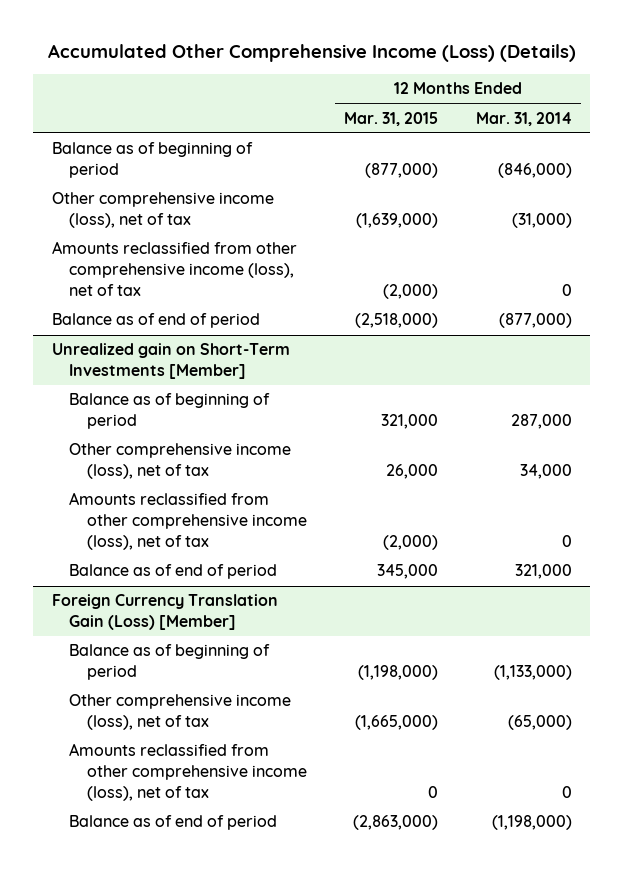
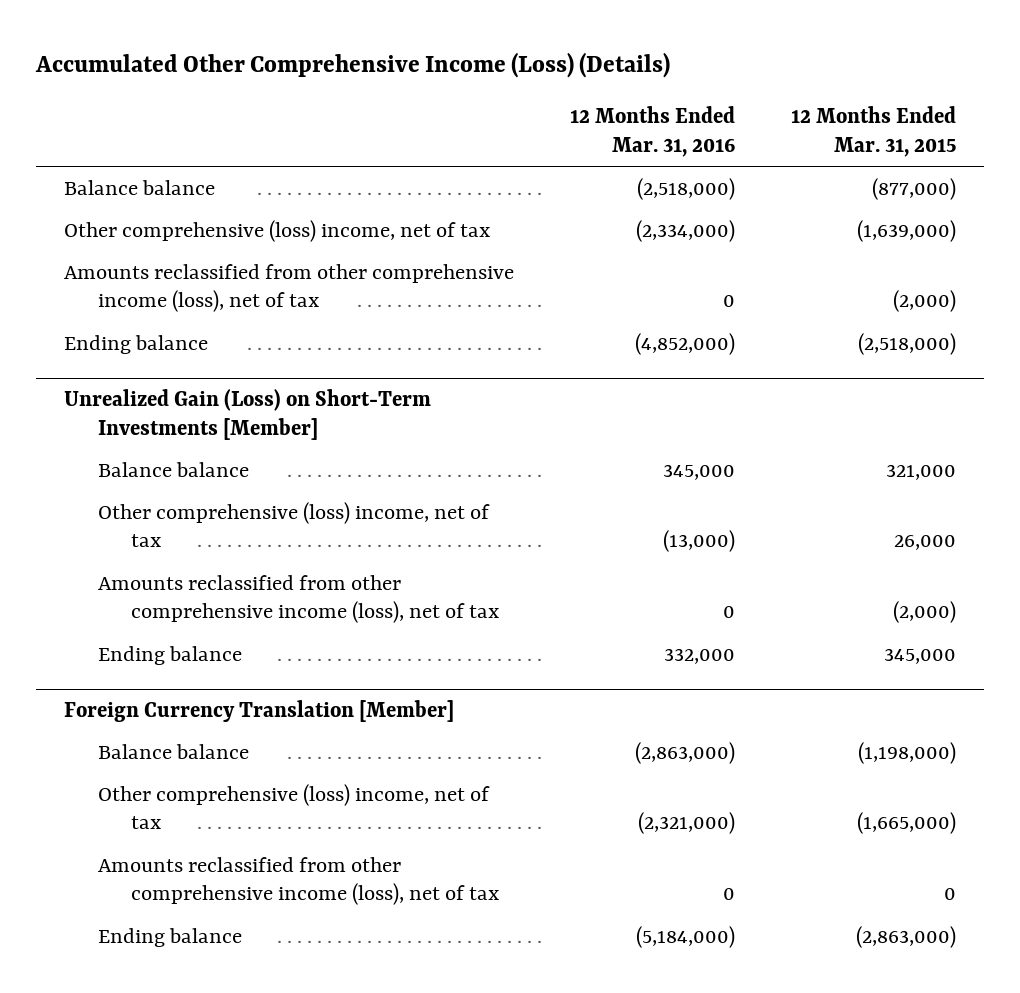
- | 12 Months Ended Mar. 31, 2015 | 12 Months Ended Mar. 31, 2014
+ | 12 Months Ended Mar. 31, 2016 | 12 Months Ended Mar. 31, 2015
- Balance as of beginning of period | (877,000) | (846,000)
- Other comprehensive income (loss), net of tax | (1,639,000) | (31,000)
+ Balance balance | (2,518,000) | (877,000)
+ Other comprehensive (loss) income, net of tax | (2,334,000) | (1,639,000)
- Balance as of end of period | (2,518,000) | (877,000)
- Unrealized gain on Short-Term Investments [Member]
- Balance as of beginning of period | 321,000 | 287,000
- Other comprehensive income (loss), net of tax | 26,000 | 34,000
+ Ending balance | (4,852,000) | (2,518,000)
+ Unrealized Gain (Loss) on Short-Term Investments [Member]
+ Balance balance | 345,000 | 321,000
+ Other comprehensive (loss) income, net of tax | (13,000) | 26,000
- Balance as of end of period | 345,000 | 321,000
- Foreign Currency Translation Gain (Loss) [Member]
- Balance as of beginning of period | (1,198,000) | (1,133,000)
- Other comprehensive income (loss), net of tax | (1,665,000) | (65,000)
+ Ending balance | 332,000 | 345,000
+ Foreign Currency Translation [Member]
+ Balance balance | (2,863,000) | (1,198,000)
+ Other comprehensive (loss) income, net of tax | (2,321,000) | (1,665,000)
- Balance as of end of period | (2,863,000) | (1,198,000)
+ Ending balance | (5,184,000) | (2,863,000)

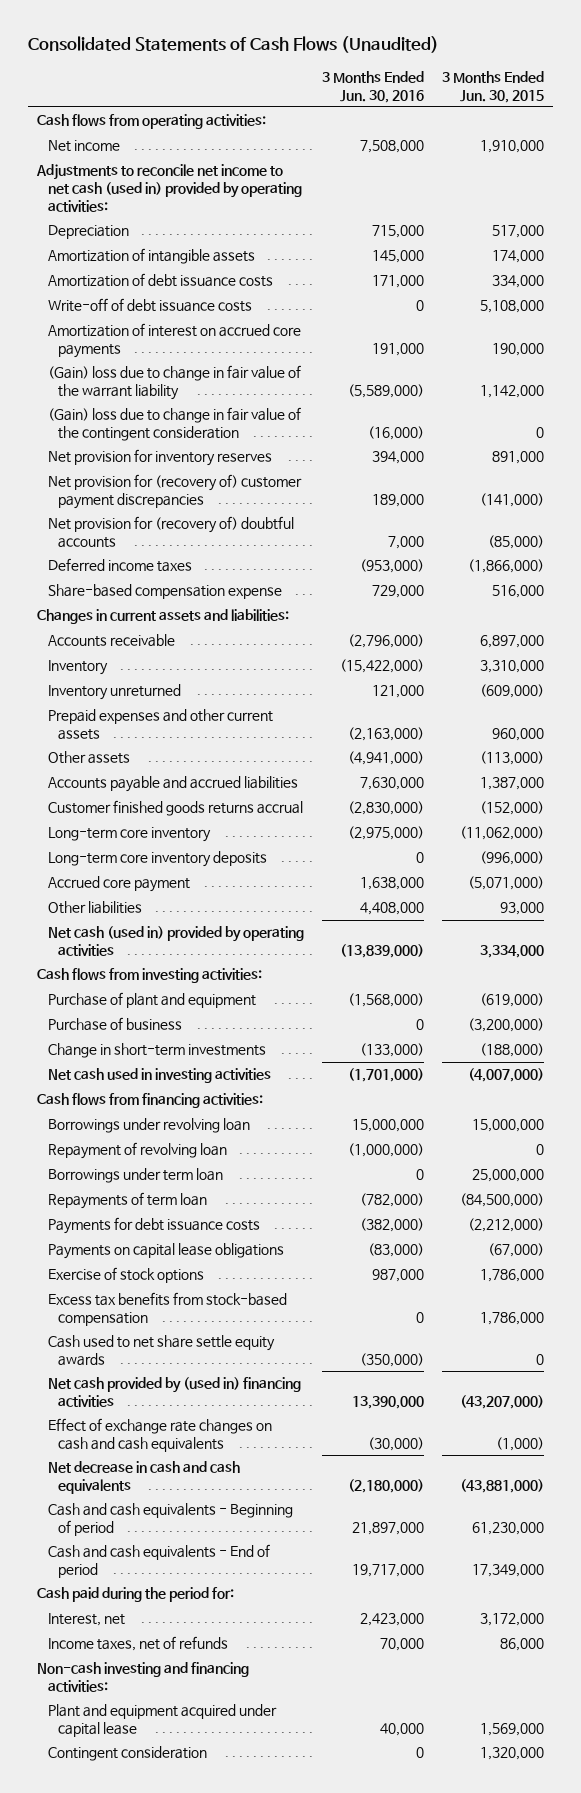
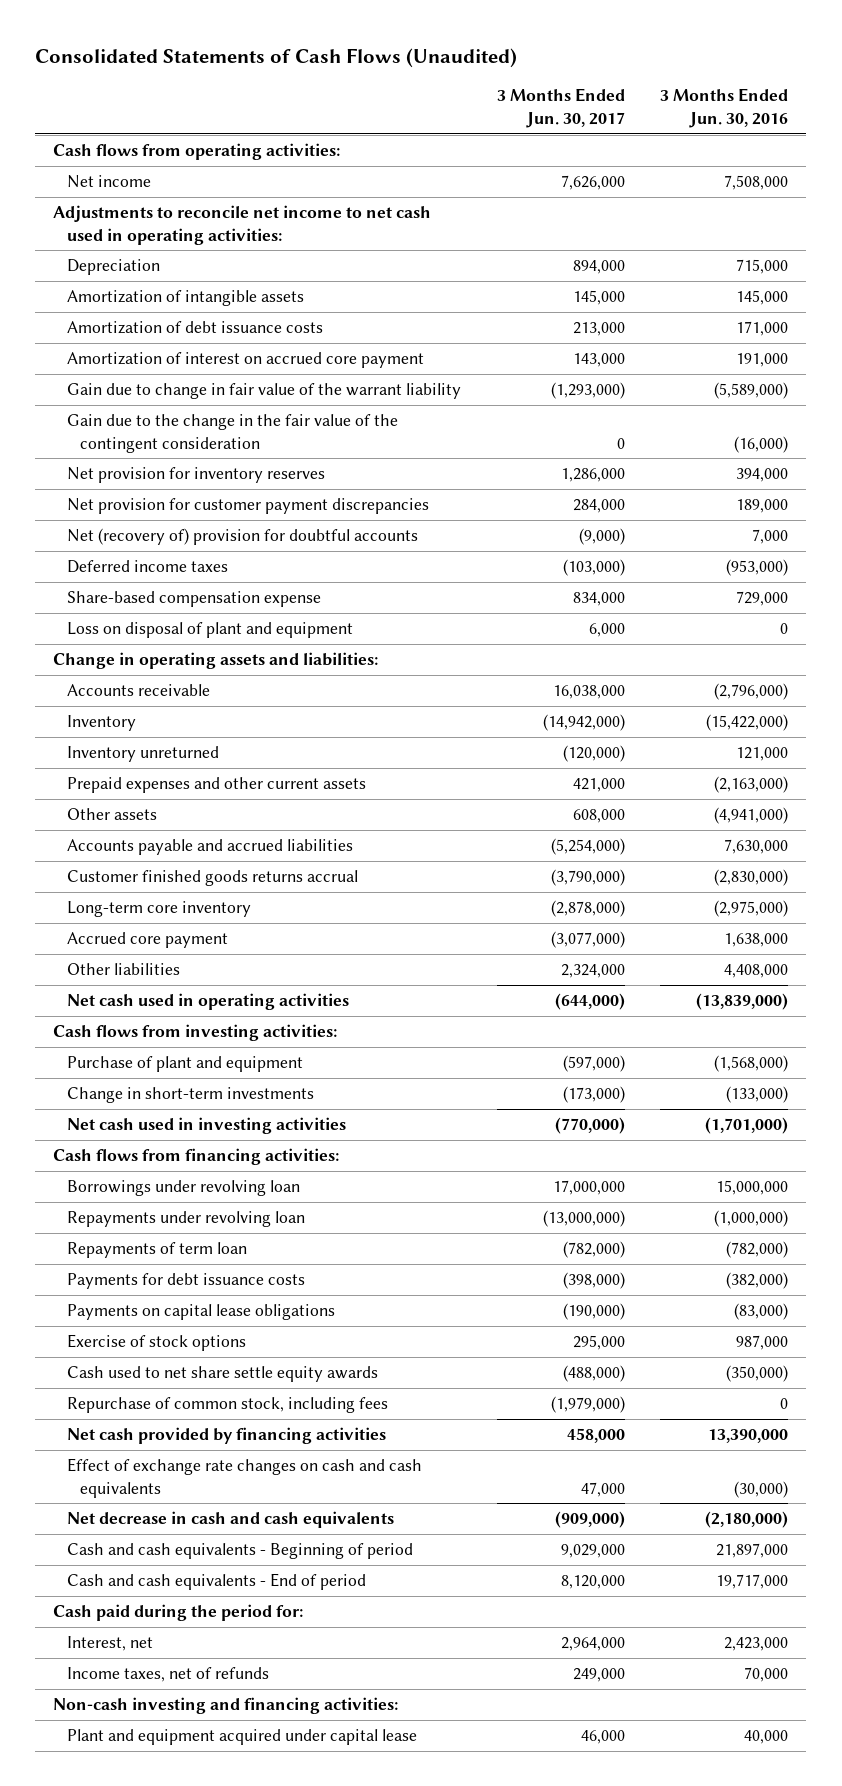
- | 3 Months Ended Jun. 30, 2016 | 3 Months Ended Jun. 30, 2015
+ | 3 Months Ended Jun. 30, 2017 | 3 Months Ended Jun. 30, 2016
- Adjustments to reconcile net income to net cash (used in) provided by operating activities:
+ Adjustments to reconcile net income to net cash used in operating activities:
- Write-off of debt issuance costs | 0 | 5,108,000
- Amortization of interest on accrued core payments | 191,000 | 190,000
- (Gain) loss due to change in fair value of the warrant liability | (5,589,000) | 1,142,000
- (Gain) loss due to change in fair value of the contingent consideration | (16,000) | 0
+ Amortization of interest on accrued core payment | 143,000 | 191,000
+ Gain due to change in fair value of the warrant liability | (1,293,000) | (5,589,000)
+ Gain due to the change in the fair value of the contingent consideration | 0 | (16,000)
- Net provision for (recovery of) customer payment discrepancies | 189,000 | (141,000)
- Net provision for (recovery of) doubtful accounts | 7,000 | (85,000)
+ Net provision for customer payment discrepancies | 284,000 | 189,000
+ Net (recovery of) provision for doubtful accounts | (9,000) | 7,000
- Changes in current assets and liabilities:
+ Loss on disposal of plant and equipment | 6,000 | 0
+ Change in operating assets and liabilities:
- Long-term core inventory deposits | 0 | (996,000)
- Net cash (used in) provided by operating activities | (13,839,000) | 3,334,000
+ Net cash used in operating activities | (644,000) | (13,839,000)
- Purchase of business | 0 | (3,200,000)
- Repayment of revolving loan | (1,000,000) | 0
- Borrowings under term loan | 0 | 25,000,000
+ Repayments under revolving loan | (13,000,000) | (1,000,000)
- Excess tax benefits from stock-based compensation | 0 | 1,786,000
- Net cash provided by (used in) financing activities | 13,390,000 | (43,207,000)
+ Repurchase of common stock, including fees | (1,979,000) | 0
+ Net cash provided by financing activities | 458,000 | 13,390,000
- Contingent consideration | 0 | 1,320,000

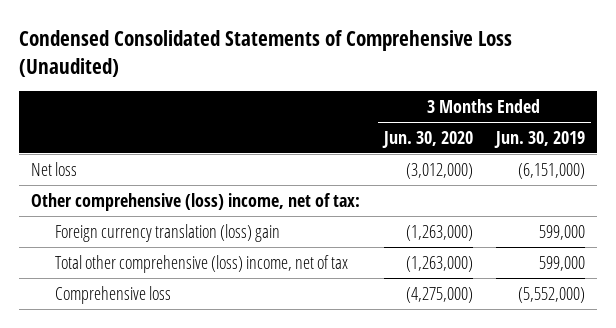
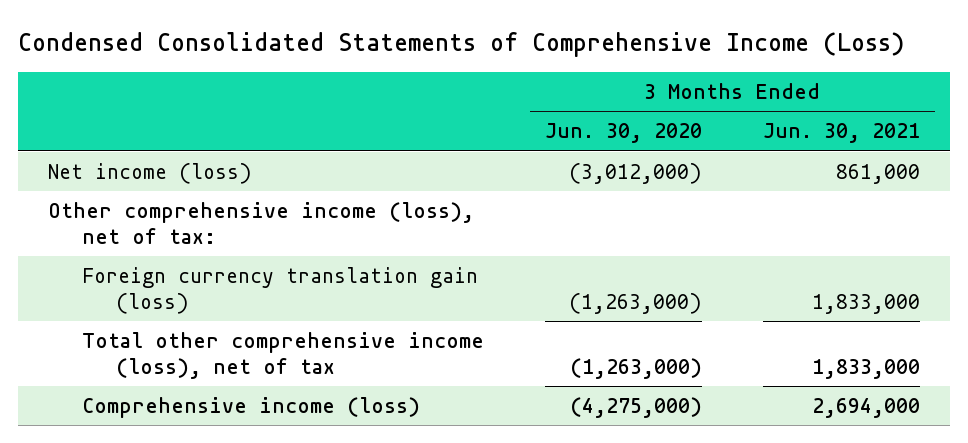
- Condensed Consolidated Statements of Comprehensive Loss (Unaudited)
+ Condensed Consolidated Statements of Comprehensive Income (Loss)
- | 3 Months Ended Jun. 30, 2020 | 3 Months Ended Jun. 30, 2019
+ | 3 Months Ended Jun. 30, 2020 | 3 Months Ended Jun. 30, 2021
- Net loss | (3,012,000) | (6,151,000)
- Other comprehensive (loss) income, net of tax:
- Foreign currency translation (loss) gain | (1,263,000) | 599,000
- Total other comprehensive (loss) income, net of tax | (1,263,000) | 599,000
- Comprehensive loss | (4,275,000) | (5,552,000)
+ Net income (loss) | (3,012,000) | 861,000
+ Other comprehensive income (loss), net of tax:
+ Foreign currency translation gain (loss) | (1,263,000) | 1,833,000
+ Total other comprehensive income (loss), net of tax | (1,263,000) | 1,833,000
+ Comprehensive income (loss) | (4,275,000) | 2,694,000

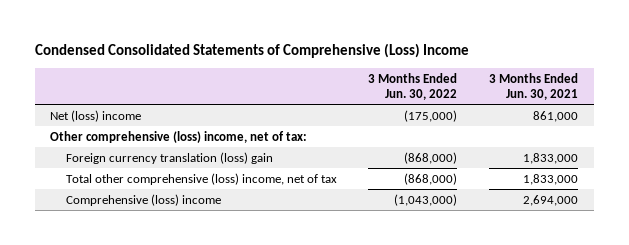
- Condensed Consolidated Statements of Comprehensive Income (Loss)
+ Condensed Consolidated Statements of Comprehensive (Loss) Income
- | 3 Months Ended Jun. 30, 2020 | 3 Months Ended Jun. 30, 2021
+ | 3 Months Ended Jun. 30, 2022 | 3 Months Ended Jun. 30, 2021
- Net income (loss) | (3,012,000) | 861,000
- Other comprehensive income (loss), net of tax:
- Foreign currency translation gain (loss) | (1,263,000) | 1,833,000
- Total other comprehensive income (loss), net of tax | (1,263,000) | 1,833,000
- Comprehensive income (loss) | (4,275,000) | 2,694,000
+ Net (loss) income | (175,000) | 861,000
+ Other comprehensive (loss) income, net of tax:
+ Foreign currency translation (loss) gain | (868,000) | 1,833,000
+ Total other comprehensive (loss) income, net of tax | (868,000) | 1,833,000
+ Comprehensive (loss) income | (1,043,000) | 2,694,000

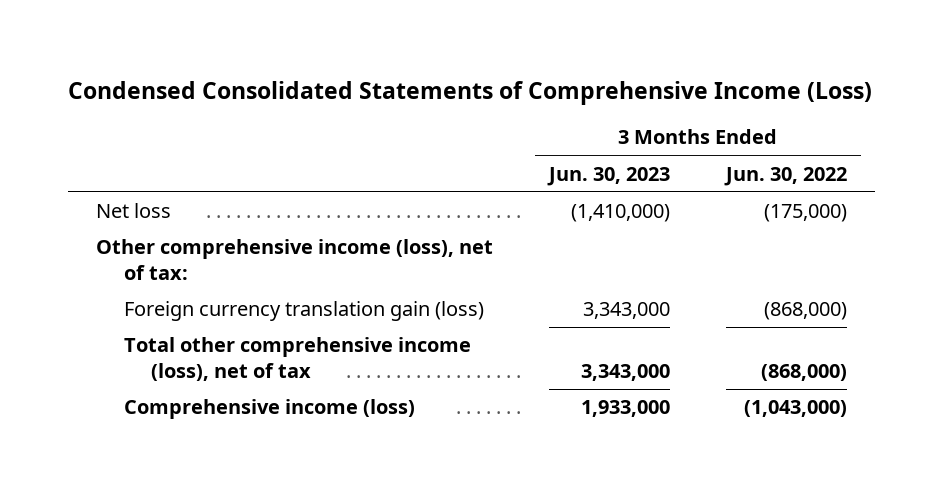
- Condensed Consolidated Statements of Comprehensive (Loss) Income
+ Condensed Consolidated Statements of Comprehensive Income (Loss)
- | 3 Months Ended Jun. 30, 2022 | 3 Months Ended Jun. 30, 2021
+ | 3 Months Ended Jun. 30, 2023 | 3 Months Ended Jun. 30, 2022
- Net (loss) income | (175,000) | 861,000
- Other comprehensive (loss) income, net of tax:
- Foreign currency translation (loss) gain | (868,000) | 1,833,000
- Total other comprehensive (loss) income, net of tax | (868,000) | 1,833,000
- Comprehensive (loss) income | (1,043,000) | 2,694,000
+ Net loss | (1,410,000) | (175,000)
+ Other comprehensive income (loss), net of tax:
+ Foreign currency translation gain (loss) | 3,343,000 | (868,000)
+ Total other comprehensive income (loss), net of tax | 3,343,000 | (868,000)
+ Comprehensive income (loss) | 1,933,000 | (1,043,000)

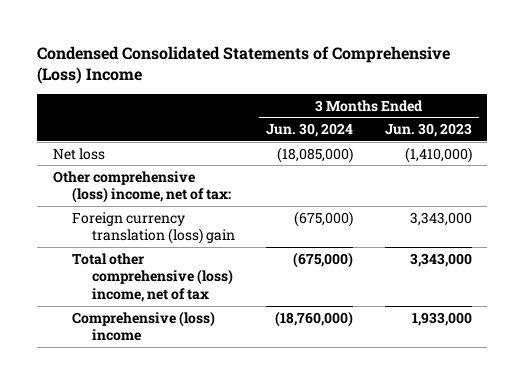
- Condensed Consolidated Statements of Comprehensive Income (Loss)
+ Condensed Consolidated Statements of Comprehensive (Loss) Income
- | 3 Months Ended Jun. 30, 2023 | 3 Months Ended Jun. 30, 2022
+ | 3 Months Ended Jun. 30, 2024 | 3 Months Ended Jun. 30, 2023
- Other comprehensive income (loss), net of tax:
- Foreign currency translation gain (loss) | 3,343,000 | (868,000)
- Total other comprehensive income (loss), net of tax | 3,343,000 | (868,000)
- Comprehensive income (loss) | 1,933,000 | (1,043,000)
+ Other comprehensive (loss) income, net of tax:
+ Foreign currency translation (loss) gain | (675,000) | 3,343,000
+ Total other comprehensive (loss) income, net of tax | (675,000) | 3,343,000
+ Comprehensive (loss) income | (18,760,000) | 1,933,000

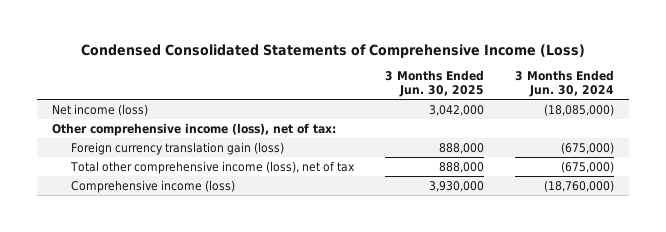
- Condensed Consolidated Statements of Comprehensive (Loss) Income
+ Condensed Consolidated Statements of Comprehensive Income (Loss)
- | 3 Months Ended Jun. 30, 2024 | 3 Months Ended Jun. 30, 2023
+ | 3 Months Ended Jun. 30, 2025 | 3 Months Ended Jun. 30, 2024
- Net loss | (18,085,000) | (1,410,000)
- Other comprehensive (loss) income, net of tax:
- Foreign currency translation (loss) gain | (675,000) | 3,343,000
- Total other comprehensive (loss) income, net of tax | (675,000) | 3,343,000
- Comprehensive (loss) income | (18,760,000) | 1,933,000
+ Net income (loss) | 3,042,000 | (18,085,000)
+ Other comprehensive income (loss), net of tax:
+ Foreign currency translation gain (loss) | 888,000 | (675,000)
+ Total other comprehensive income (loss), net of tax | 888,000 | (675,000)
+ Comprehensive income (loss) | 3,930,000 | (18,760,000)

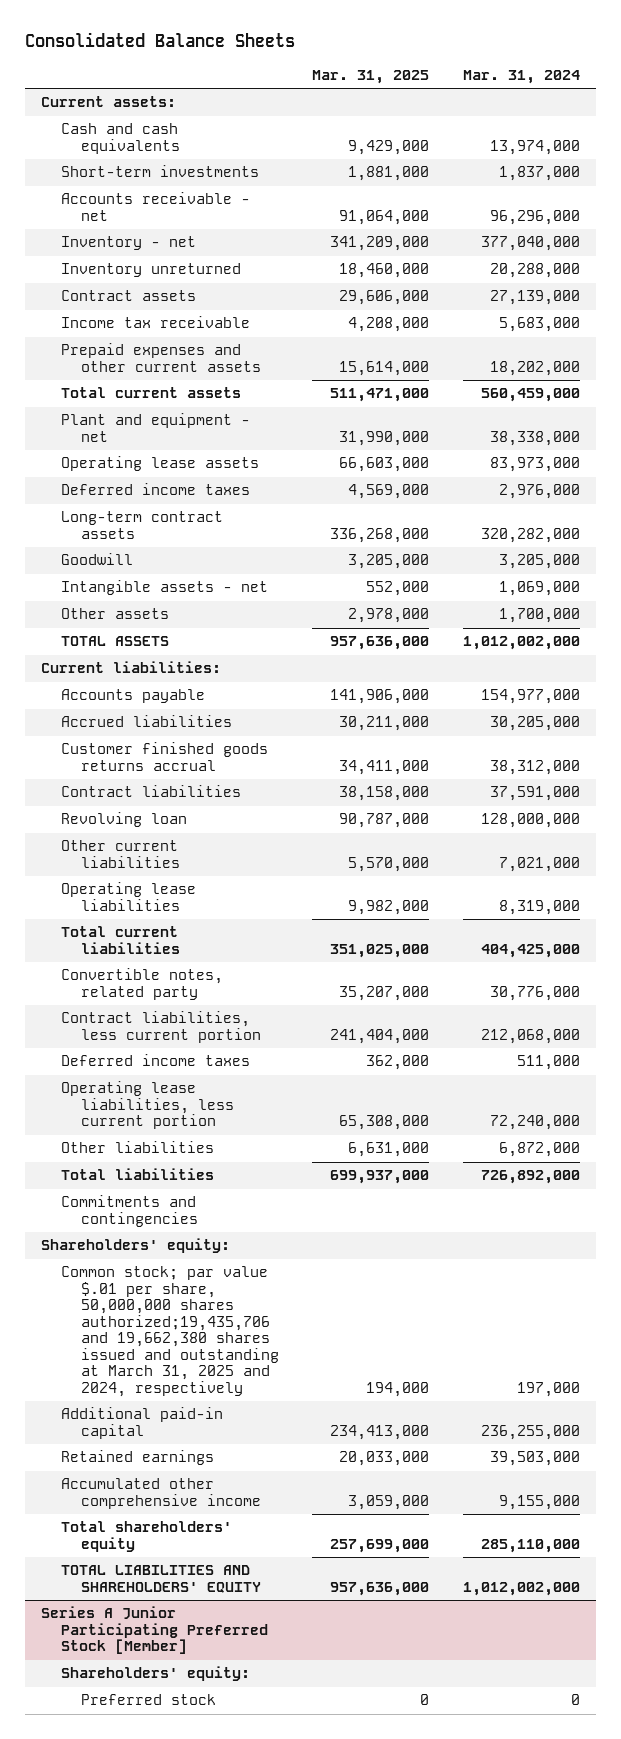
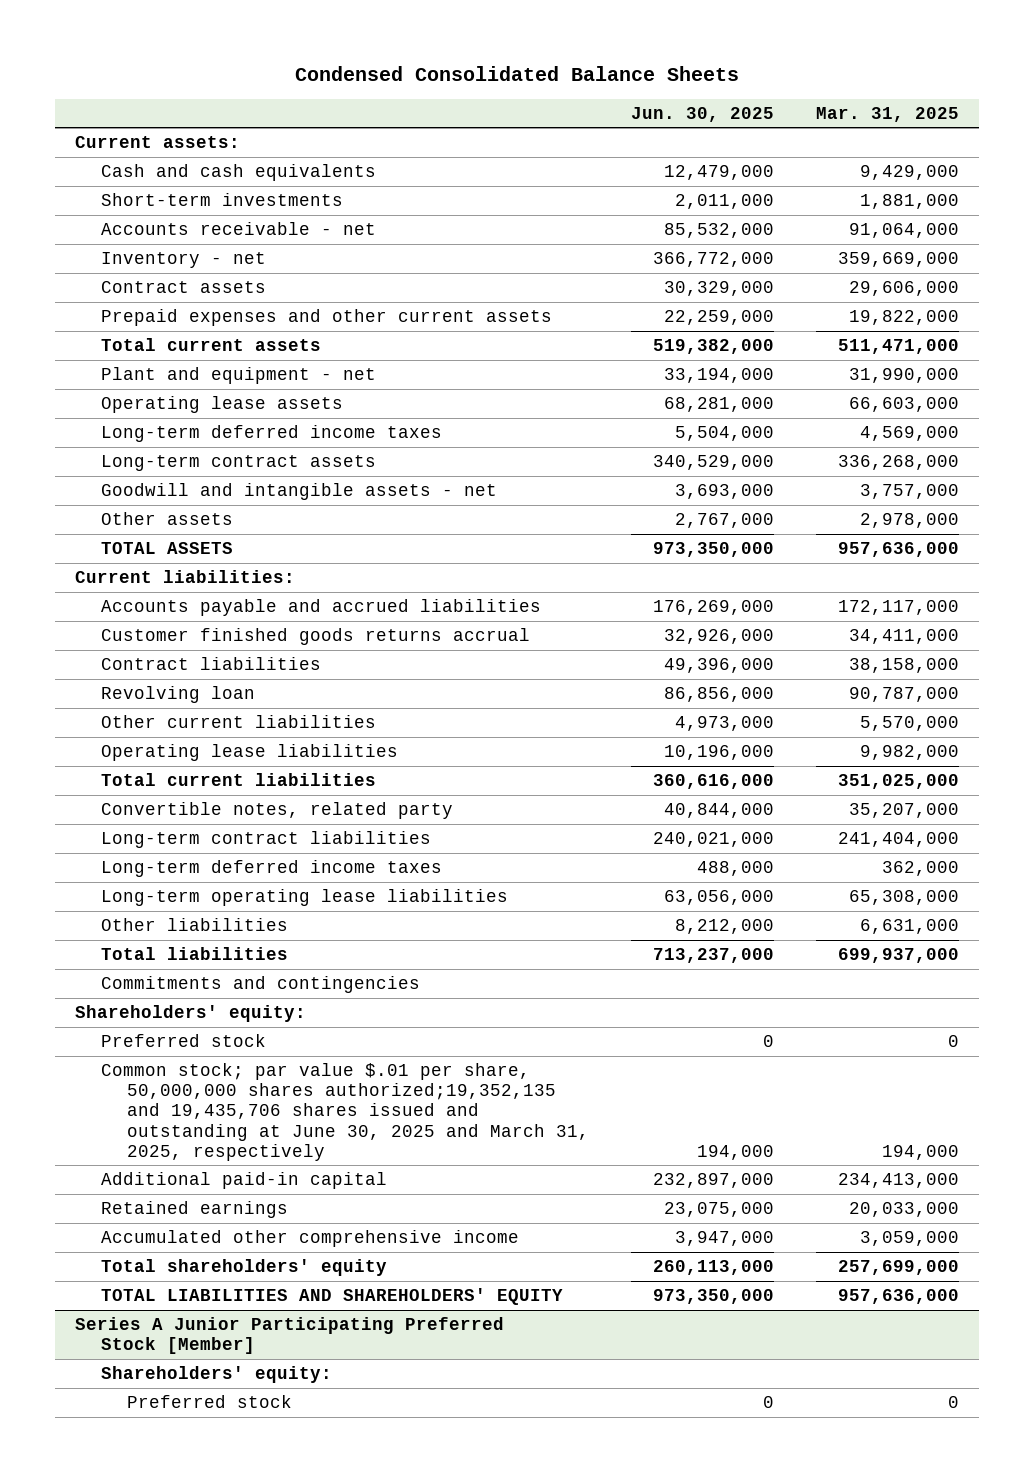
- Consolidated Balance Sheets
+ Condensed Consolidated Balance Sheets
- | Mar. 31, 2025 | Mar. 31, 2024
+ | Jun. 30, 2025 | Mar. 31, 2025
- Inventory - net | 341,209,000 | 377,040,000
- Inventory unreturned | 18,460,000 | 20,288,000
+ Inventory - net | 366,772,000 | 359,669,000
- Income tax receivable | 4,208,000 | 5,683,000
- Prepaid expenses and other current assets | 15,614,000 | 18,202,000
+ Prepaid expenses and other current assets | 22,259,000 | 19,822,000
- Deferred income taxes | 4,569,000 | 2,976,000
+ Long-term deferred income taxes | 5,504,000 | 4,569,000
- Goodwill | 3,205,000 | 3,205,000
- Intangible assets - net | 552,000 | 1,069,000
+ Goodwill and intangible assets - net | 3,693,000 | 3,757,000
- Accounts payable | 141,906,000 | 154,977,000
- Accrued liabilities | 30,211,000 | 30,205,000
+ Accounts payable and accrued liabilities | 176,269,000 | 172,117,000
- Contract liabilities, less current portion | 241,404,000 | 212,068,000
- Deferred income taxes | 362,000 | 511,000
- Operating lease liabilities, less current portion | 65,308,000 | 72,240,000
+ Long-term contract liabilities | 240,021,000 | 241,404,000
+ Long-term deferred income taxes | 488,000 | 362,000
+ Long-term operating lease liabilities | 63,056,000 | 65,308,000
- Common stock; par value $.01 per share, 50,000,000 shares authorized;19,435,706 and 19,662,380 shares issued and outstanding at March 31, 2025 and 2024, respectively | 194,000 | 197,000
+ Preferred stock | 0 | 0
+ Common stock; par value $.01 per share, 50,000,000 shares authorized;19,352,135 and 19,435,706 shares issued and outstanding at June 30, 2025 and March 31, 2025, respectively | 194,000 | 194,000

